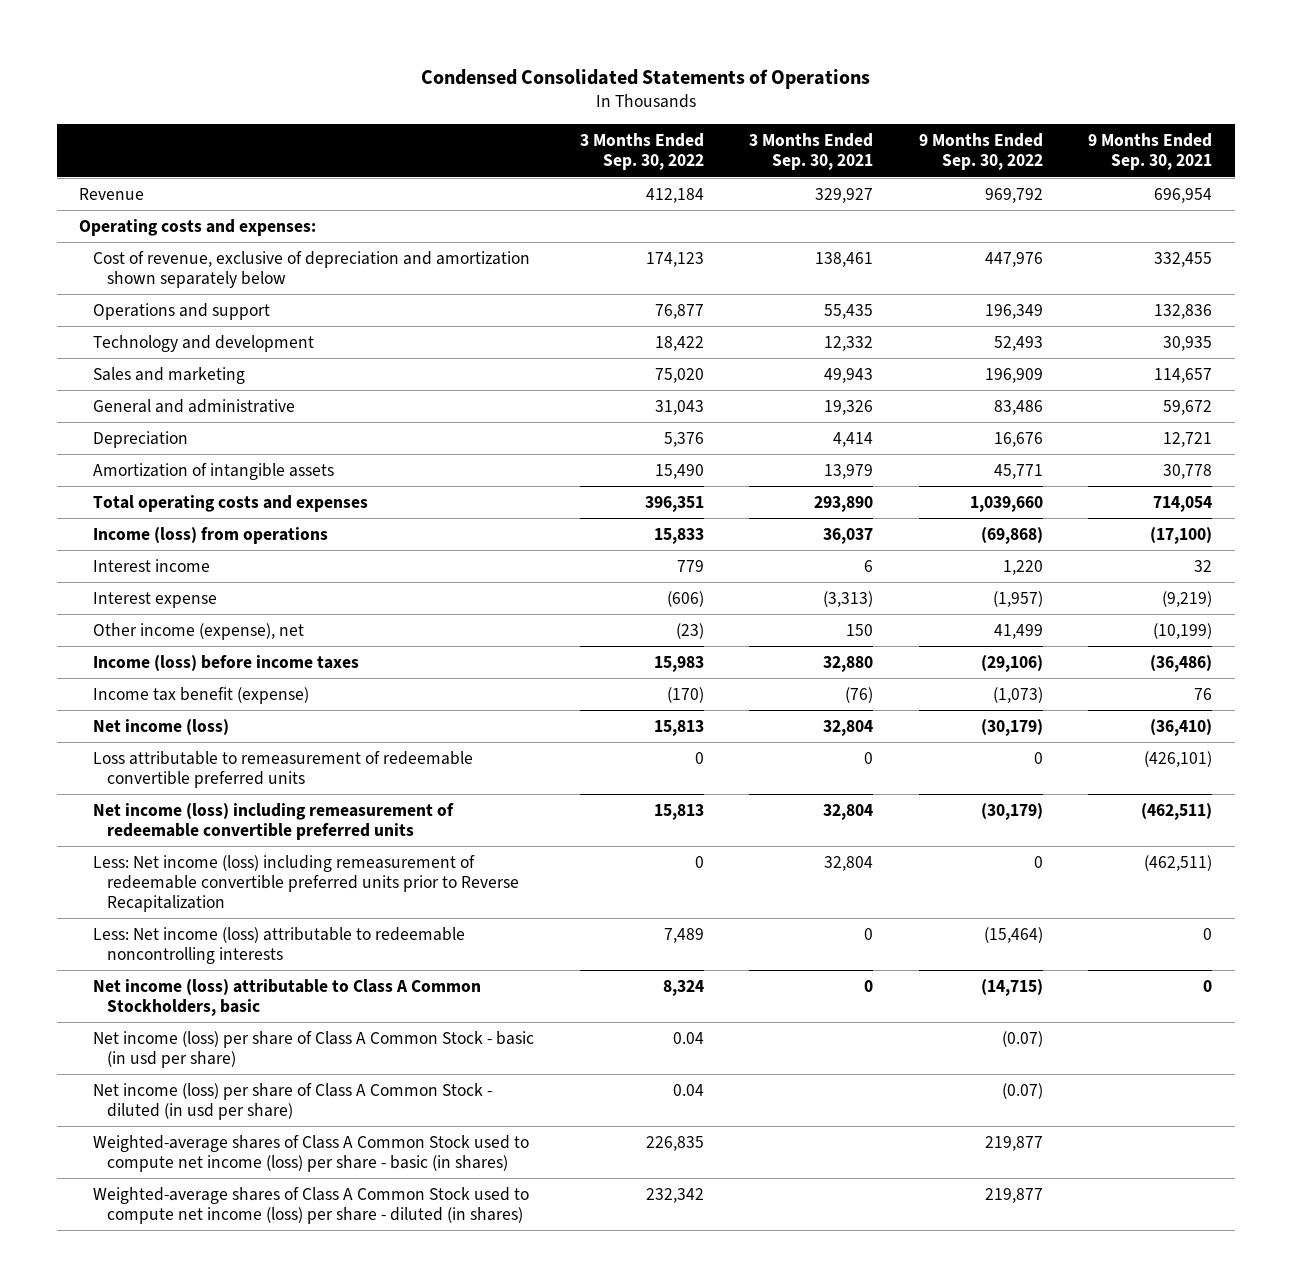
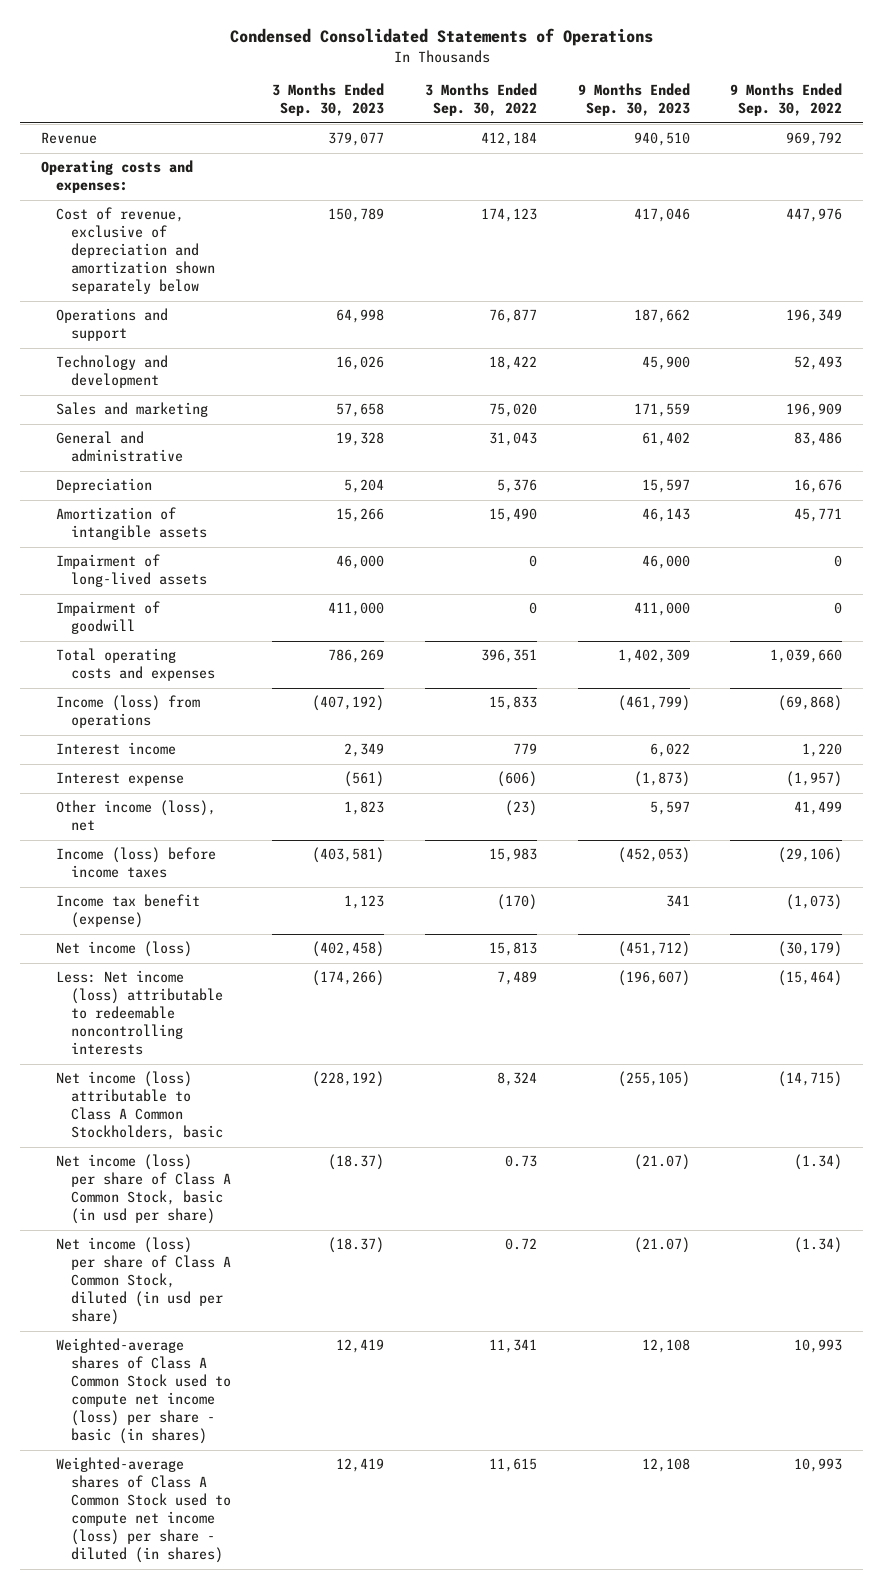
- | 3 Months Ended Sep. 30, 2022 | 3 Months Ended Sep. 30, 2021 | 9 Months Ended Sep. 30, 2022 | 9 Months Ended Sep. 30, 2021
+ | 3 Months Ended Sep. 30, 2023 | 3 Months Ended Sep. 30, 2022 | 9 Months Ended Sep. 30, 2023 | 9 Months Ended Sep. 30, 2022
+ Impairment of long-lived assets | 46,000 | 0 | 46,000 | 0
+ Impairment of goodwill | 411,000 | 0 | 411,000 | 0
- Other income (expense), net | (23) | 150 | 41,499 | (10,199)
+ Other income (loss), net | 1,823 | (23) | 5,597 | 41,499
- Loss attributable to remeasurement of redeemable convertible preferred units | 0 | 0 | 0 | (426,101)
- Net income (loss) including remeasurement of redeemable convertible preferred units | 15,813 | 32,804 | (30,179) | (462,511)
- Less: Net income (loss) including remeasurement of redeemable convertible preferred units prior to Reverse Recapitalization | 0 | 32,804 | 0 | (462,511)
- Net income (loss) per share of Class A Common Stock - basic (in usd per share) | 0.04 | | (0.07) |
- Net income (loss) per share of Class A Common Stock - diluted (in usd per share) | 0.04 | | (0.07) |
- Weighted-average shares of Class A Common Stock used to compute net income (loss) per share - basic (in shares) | 226,835 | | 219,877 |
- Weighted-average shares of Class A Common Stock used to compute net income (loss) per share - diluted (in shares) | 232,342 | | 219,877 |
+ Net income (loss) per share of Class A Common Stock, basic (in usd per share) | (18.37) | 0.73 | (21.07) | (1.34)
+ Net income (loss) per share of Class A Common Stock, diluted (in usd per share) | (18.37) | 0.72 | (21.07) | (1.34)
+ Weighted-average shares of Class A Common Stock used to compute net income (loss) per share - basic (in shares) | 12,419 | 11,341 | 12,108 | 10,993
+ Weighted-average shares of Class A Common Stock used to compute net income (loss) per share - diluted (in shares) | 12,419 | 11,615 | 12,108 | 10,993

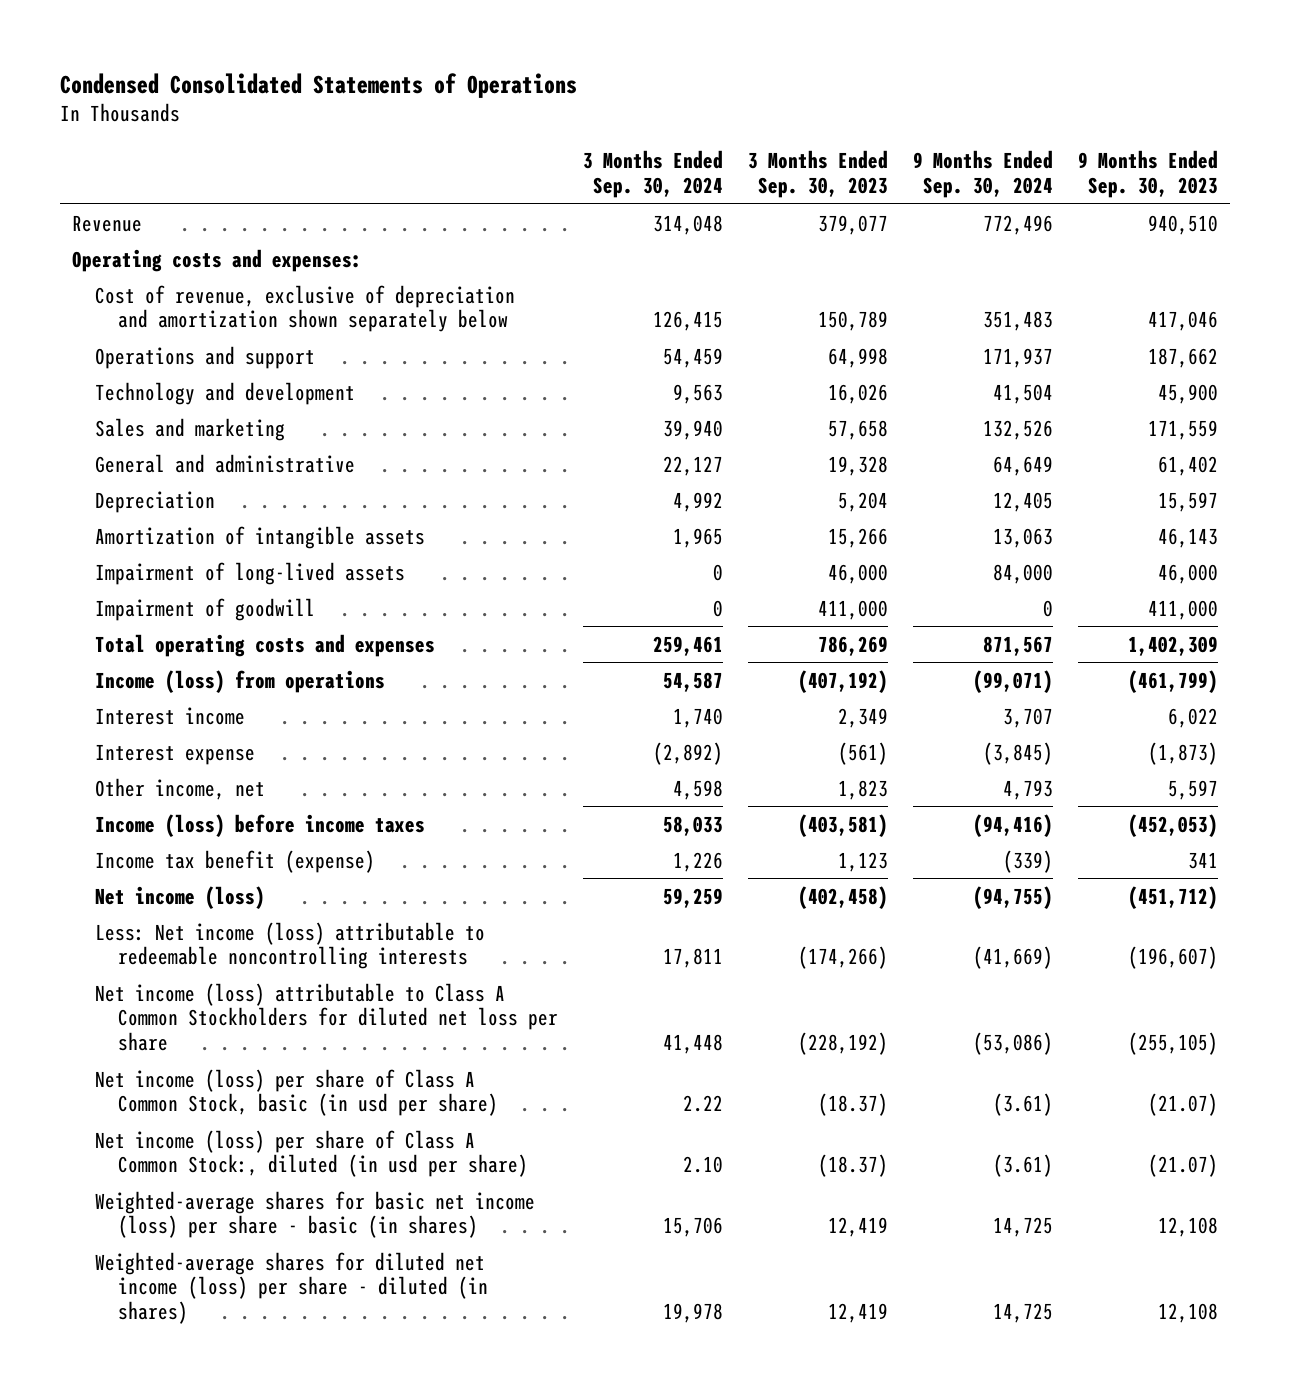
- | 3 Months Ended Sep. 30, 2023 | 3 Months Ended Sep. 30, 2022 | 9 Months Ended Sep. 30, 2023 | 9 Months Ended Sep. 30, 2022
+ | 3 Months Ended Sep. 30, 2024 | 3 Months Ended Sep. 30, 2023 | 9 Months Ended Sep. 30, 2024 | 9 Months Ended Sep. 30, 2023
- Other income (loss), net | 1,823 | (23) | 5,597 | 41,499
+ Other income, net | 4,598 | 1,823 | 4,793 | 5,597
- Net income (loss) attributable to Class A Common Stockholders, basic | (228,192) | 8,324 | (255,105) | (14,715)
+ Net income (loss) attributable to Class A Common Stockholders for diluted net loss per share | 41,448 | (228,192) | (53,086) | (255,105)
- Net income (loss) per share of Class A Common Stock, diluted (in usd per share) | (18.37) | 0.72 | (21.07) | (1.34)
- Weighted-average shares of Class A Common Stock used to compute net income (loss) per share - basic (in shares) | 12,419 | 11,341 | 12,108 | 10,993
- Weighted-average shares of Class A Common Stock used to compute net income (loss) per share - diluted (in shares) | 12,419 | 11,615 | 12,108 | 10,993
+ Net income (loss) per share of Class A Common Stock:, diluted (in usd per share) | 2.10 | (18.37) | (3.61) | (21.07)
+ Weighted-average shares for basic net income (loss) per share - basic (in shares) | 15,706 | 12,419 | 14,725 | 12,108
+ Weighted-average shares for diluted net income (loss) per share - diluted (in shares) | 19,978 | 12,419 | 14,725 | 12,108

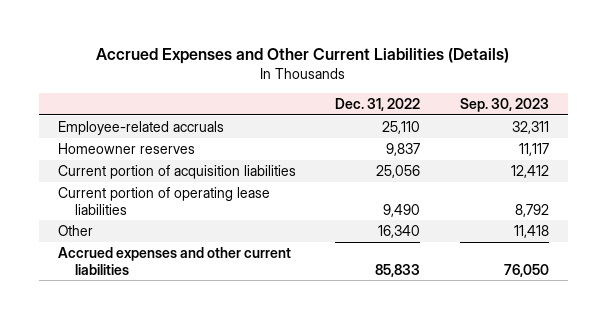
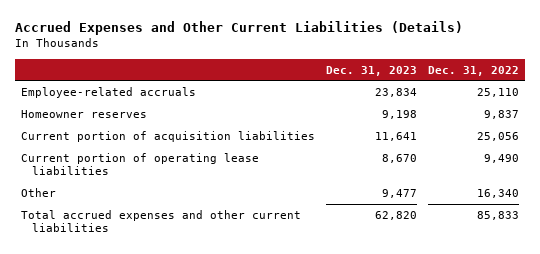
- | Dec. 31, 2022 | Sep. 30, 2023
+ | Dec. 31, 2023 | Dec. 31, 2022
- Accrued expenses and other current liabilities | 85,833 | 76,050
+ Total accrued expenses and other current liabilities | 62,820 | 85,833

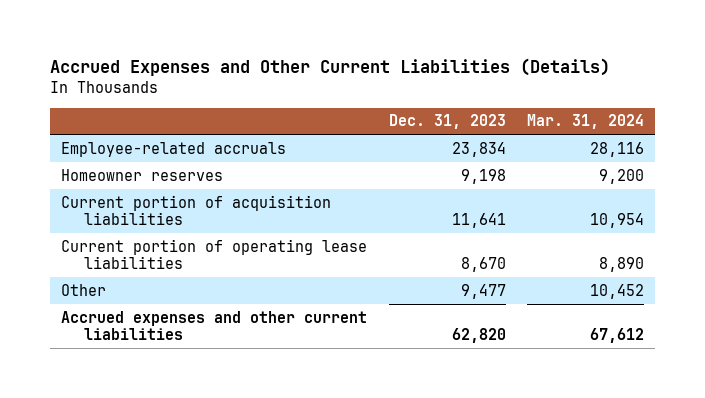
- | Dec. 31, 2023 | Dec. 31, 2022
+ | Dec. 31, 2023 | Mar. 31, 2024
- Total accrued expenses and other current liabilities | 62,820 | 85,833
+ Accrued expenses and other current liabilities | 62,820 | 67,612

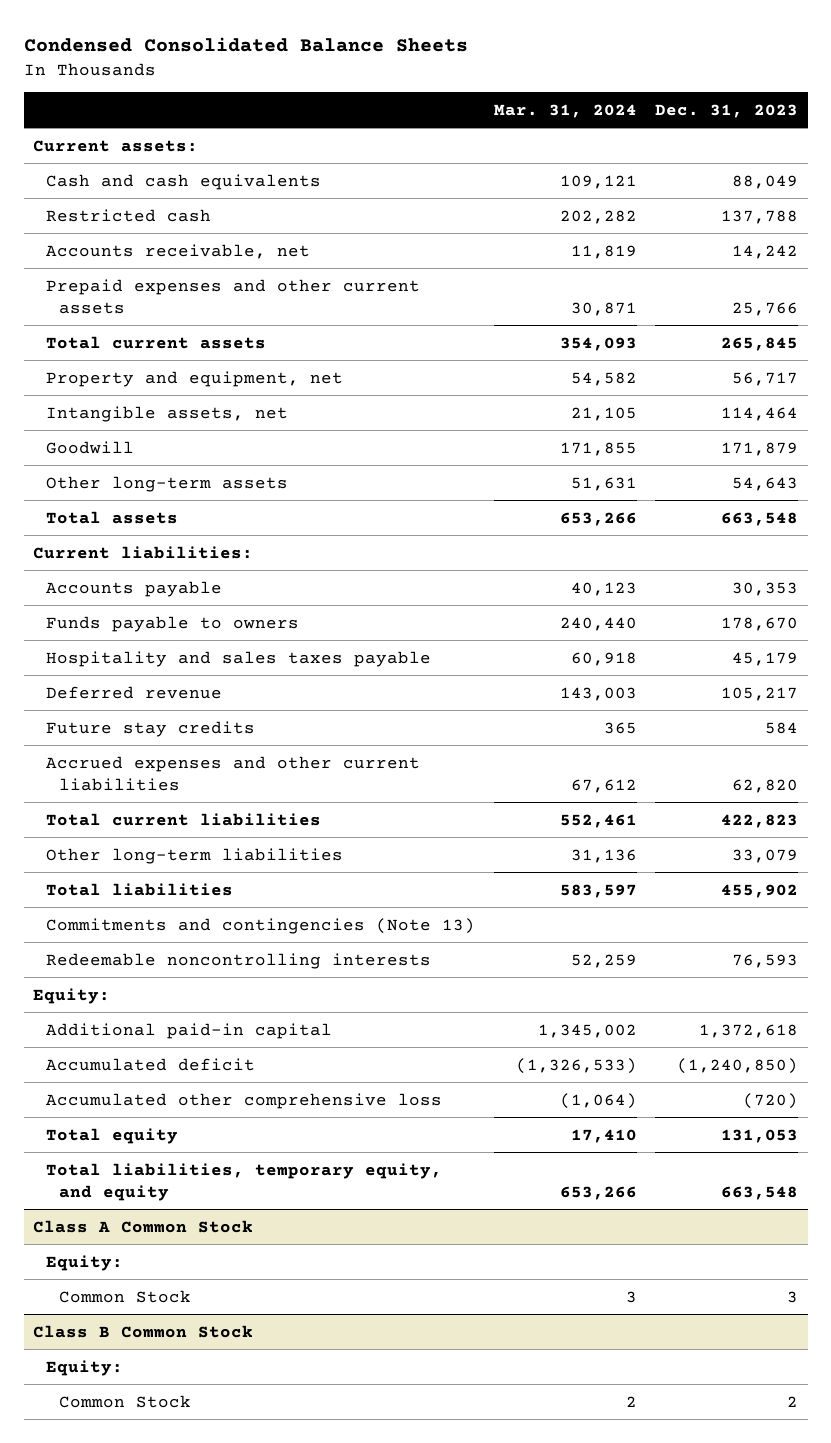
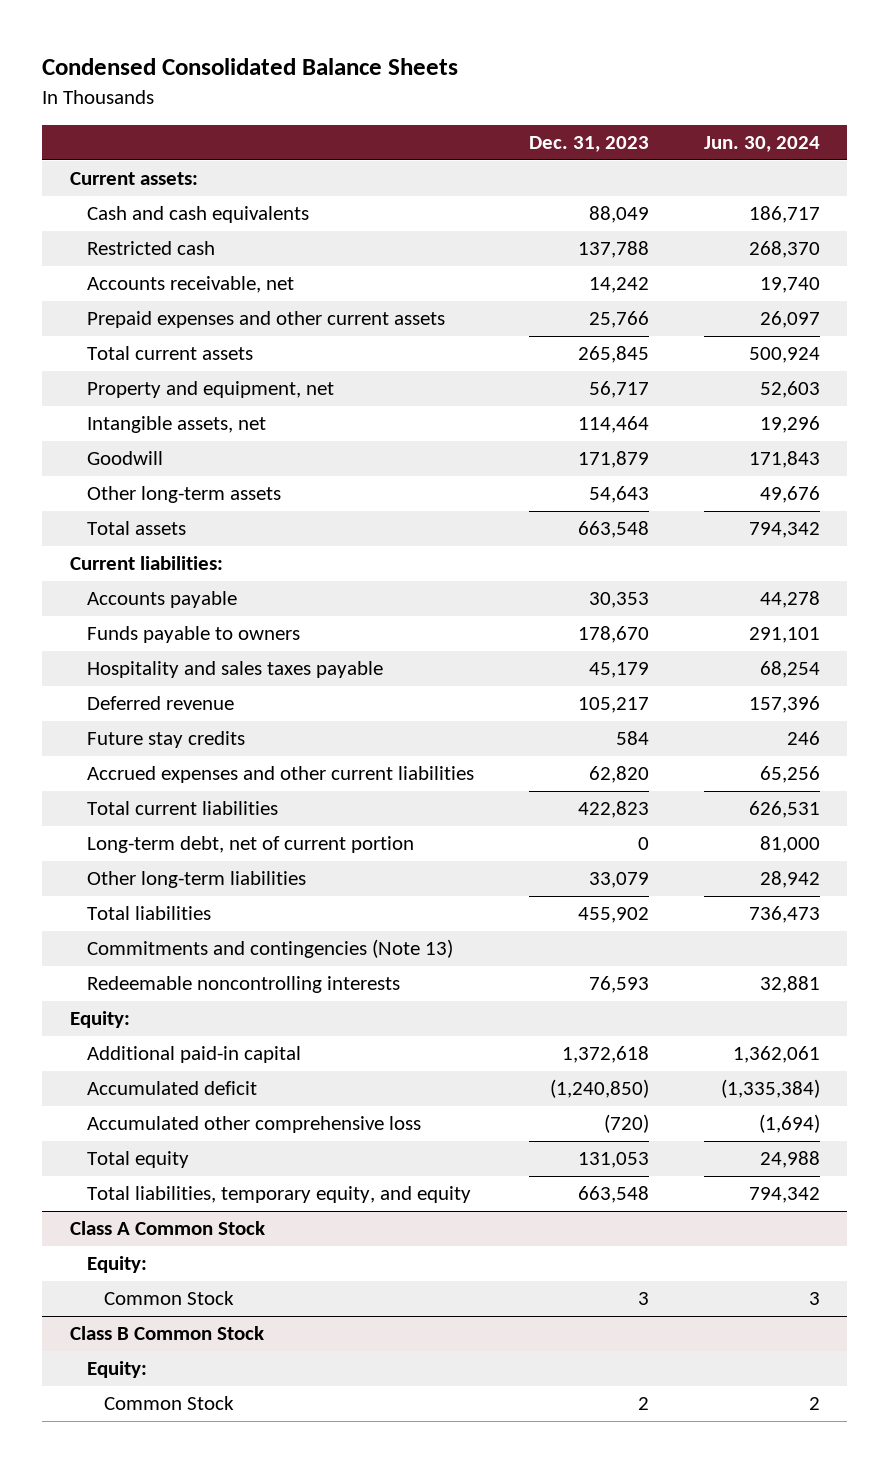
- | Mar. 31, 2024 | Dec. 31, 2023
+ | Dec. 31, 2023 | Jun. 30, 2024
+ Long-term debt, net of current portion | 0 | 81,000

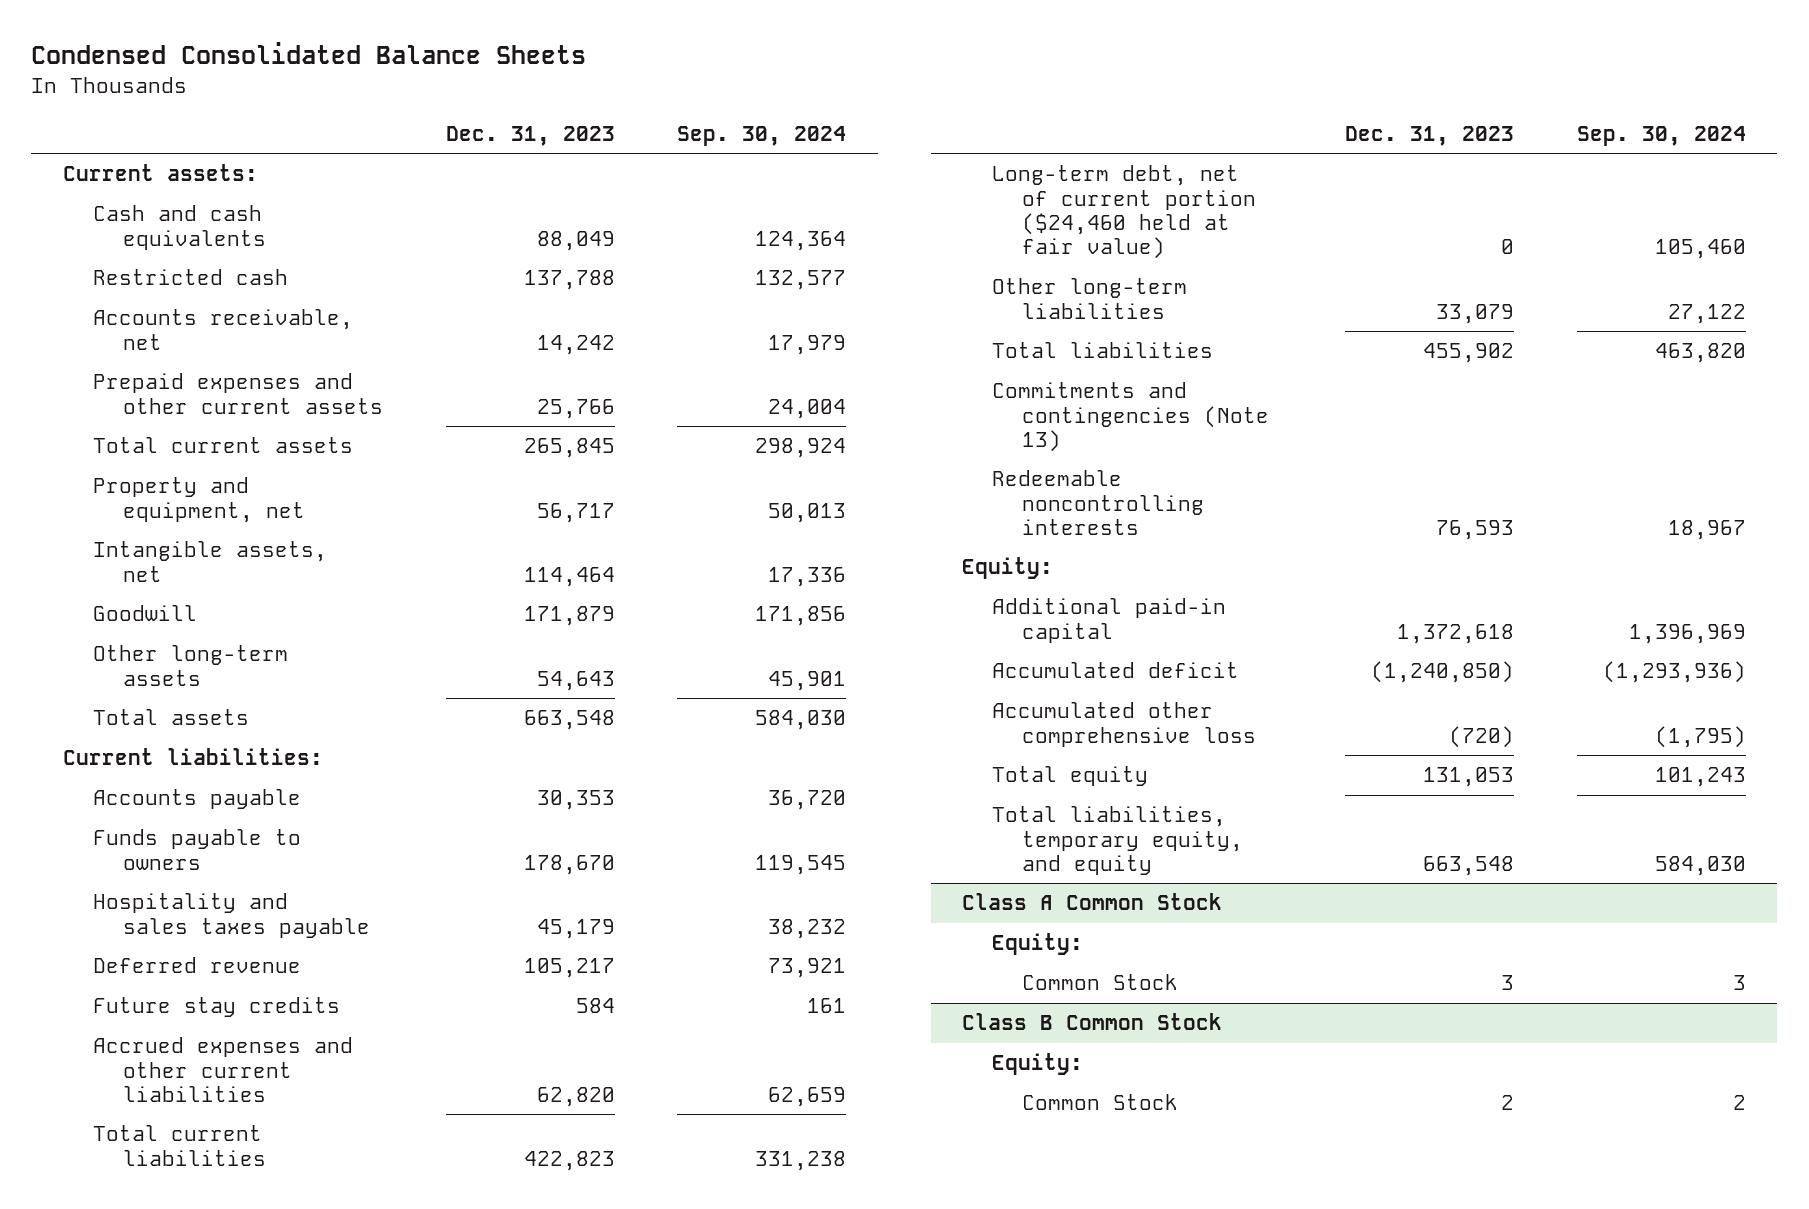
- | Dec. 31, 2023 | Jun. 30, 2024
+ | Dec. 31, 2023 | Sep. 30, 2024
- Long-term debt, net of current portion | 0 | 81,000
+ Long-term debt, net of current portion ($24,460 held at fair value) | 0 | 105,460

